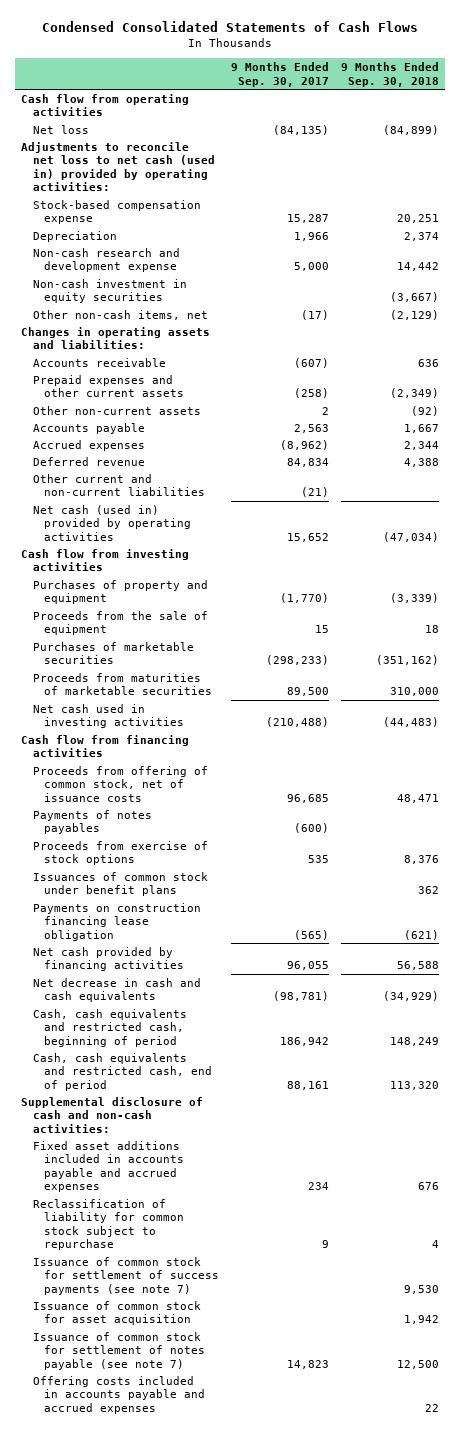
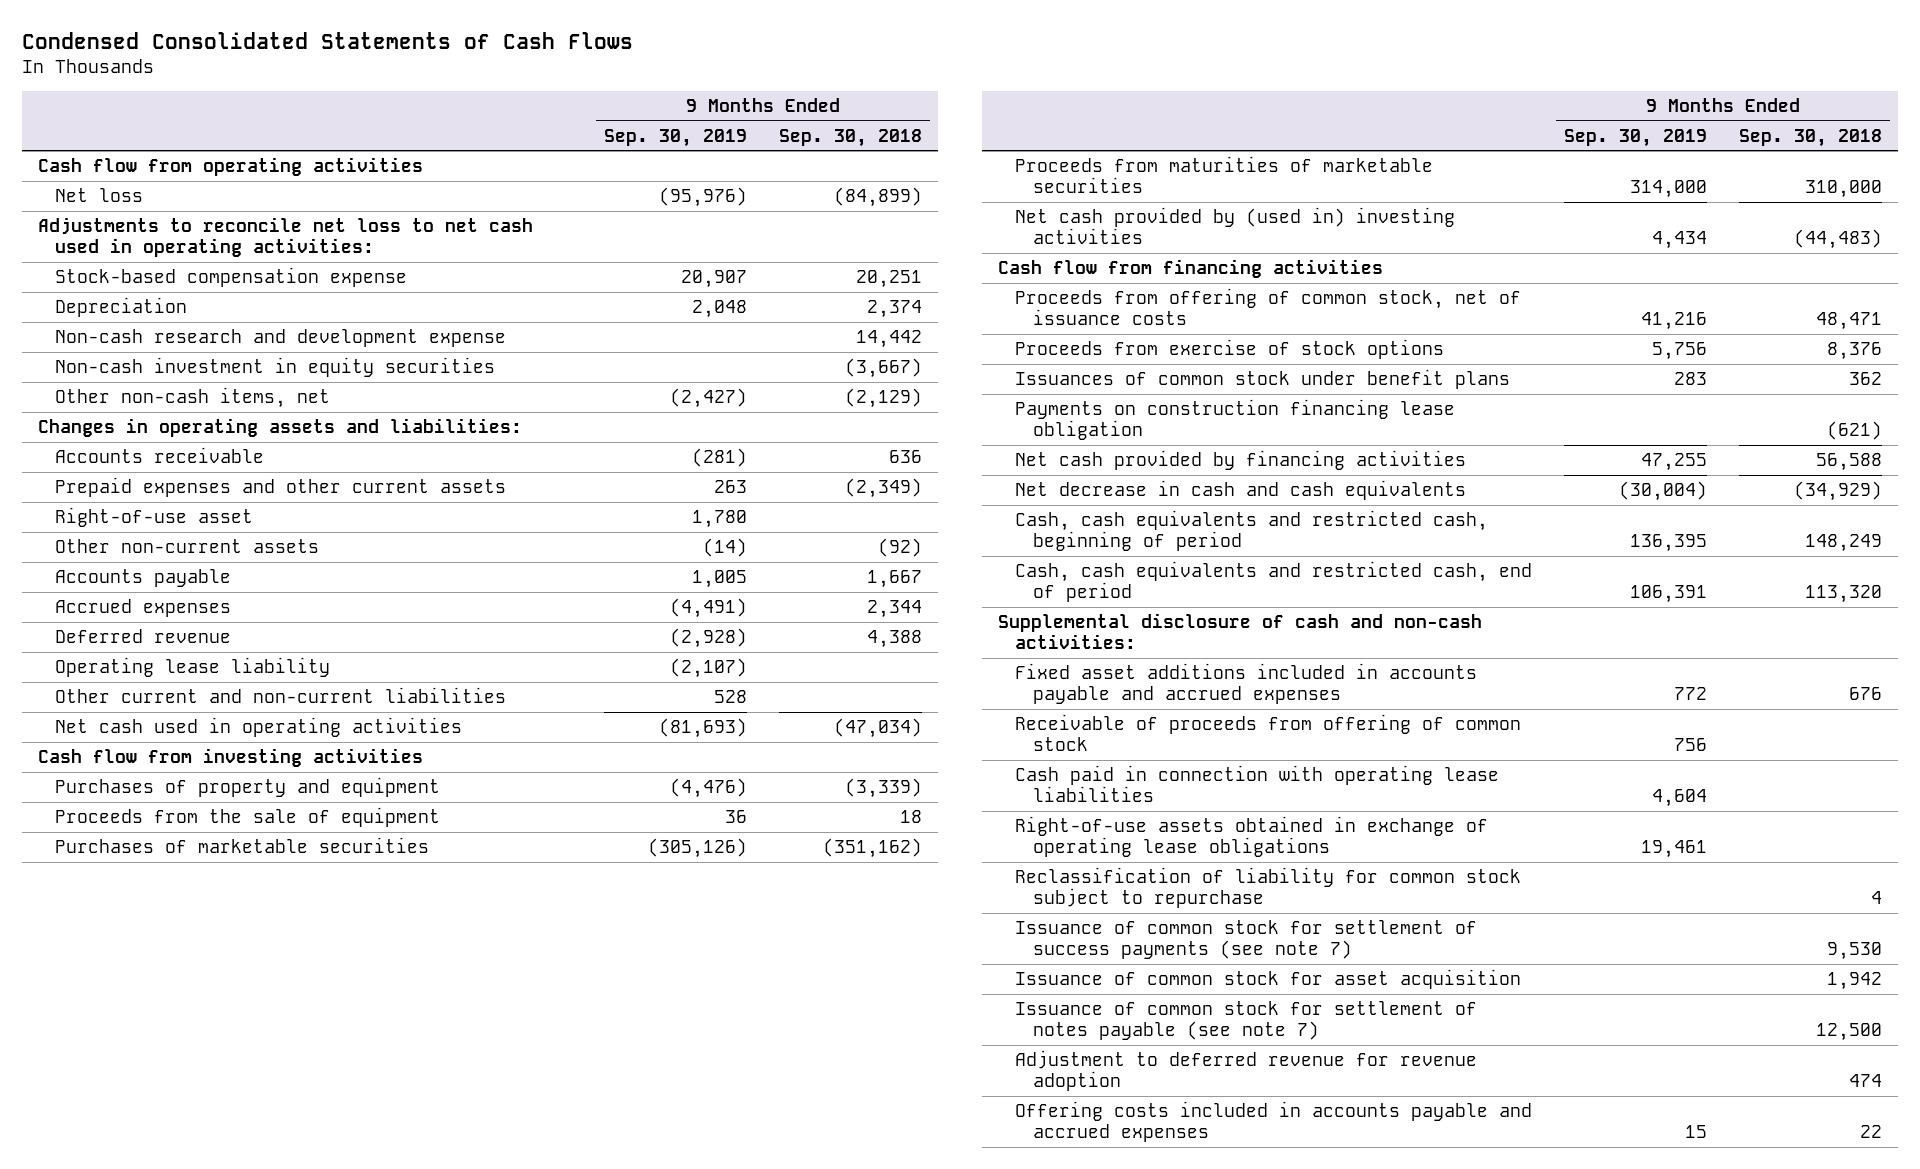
- | 9 Months Ended Sep. 30, 2017 | 9 Months Ended Sep. 30, 2018
+ | 9 Months Ended Sep. 30, 2019 | 9 Months Ended Sep. 30, 2018
- Adjustments to reconcile net loss to net cash (used in) provided by operating activities:
+ Adjustments to reconcile net loss to net cash used in operating activities:
+ Right-of-use asset | 1,780 |
+ Operating lease liability | (2,107) |
- Net cash (used in) provided by operating activities | 15,652 | (47,034)
+ Net cash used in operating activities | (81,693) | (47,034)
- Net cash used in investing activities | (210,488) | (44,483)
+ Net cash provided by (used in) investing activities | 4,434 | (44,483)
- Payments of notes payables | (600) |
+ Receivable of proceeds from offering of common stock | 756 |
+ Cash paid in connection with operating lease liabilities | 4,604 |
+ Right-of-use assets obtained in exchange of operating lease obligations | 19,461 |
+ Adjustment to deferred revenue for revenue adoption | | 474

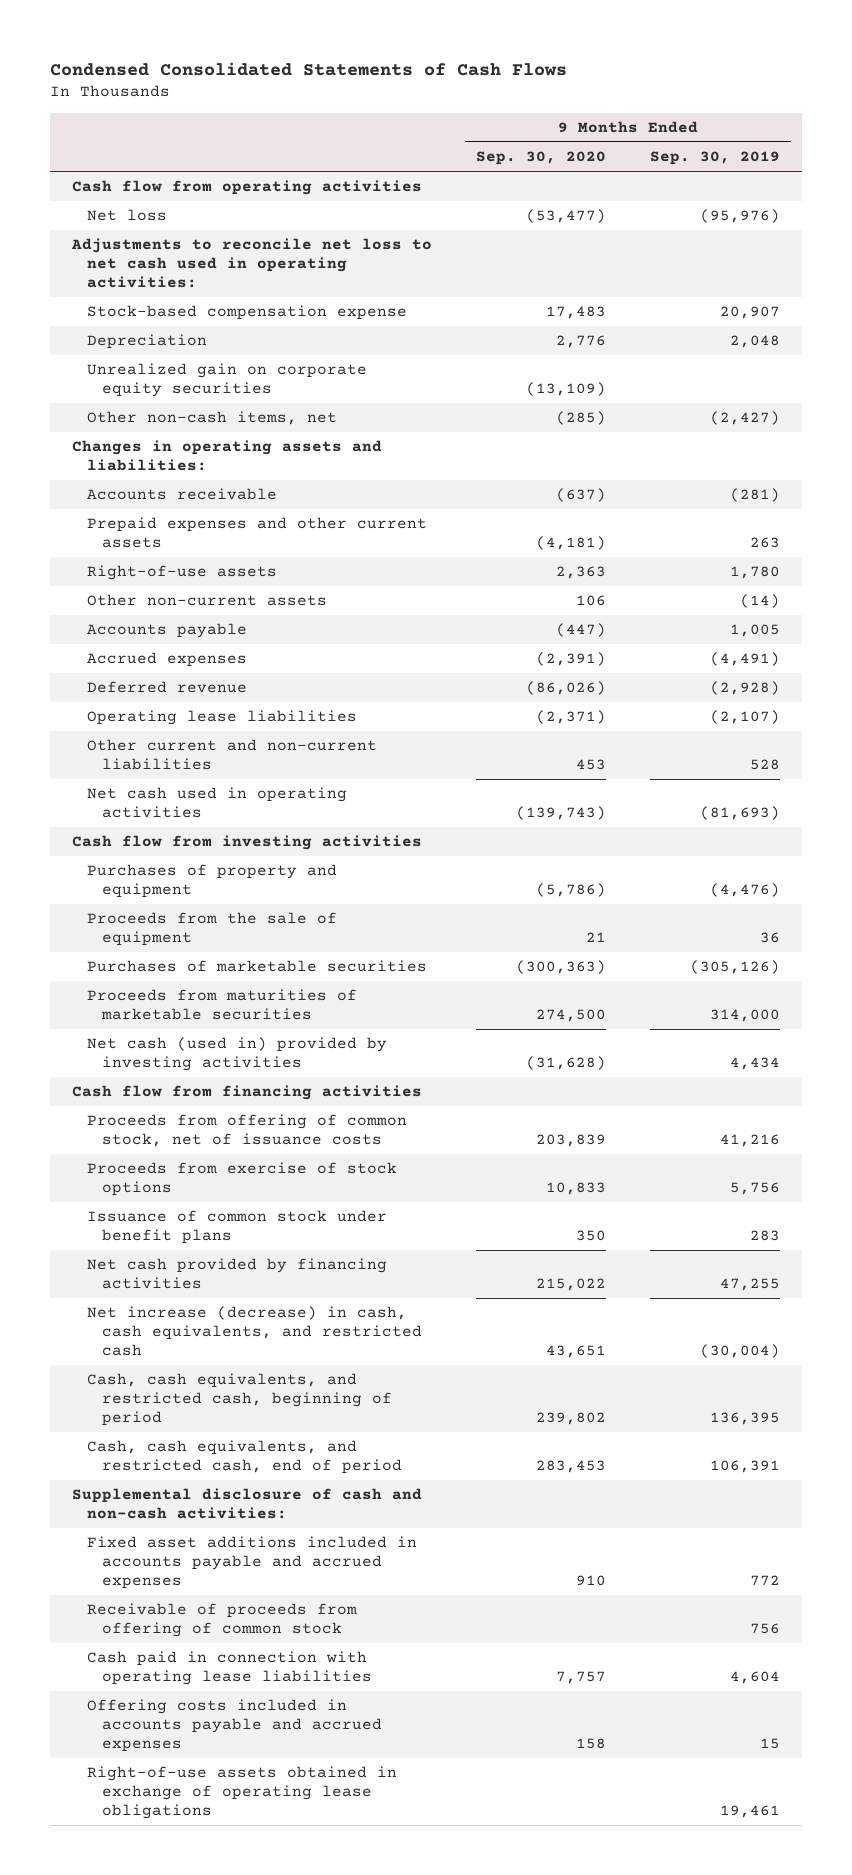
- | 9 Months Ended Sep. 30, 2019 | 9 Months Ended Sep. 30, 2018
+ | 9 Months Ended Sep. 30, 2020 | 9 Months Ended Sep. 30, 2019
- Non-cash research and development expense | | 14,442
- Non-cash investment in equity securities | | (3,667)
+ Unrealized gain on corporate equity securities | (13,109) |
- Right-of-use asset | 1,780 |
+ Right-of-use assets | 2,363 | 1,780
- Operating lease liability | (2,107) |
+ Operating lease liabilities | (2,371) | (2,107)
- Net cash provided by (used in) investing activities | 4,434 | (44,483)
+ Net cash (used in) provided by investing activities | (31,628) | 4,434
- Issuances of common stock under benefit plans | 283 | 362
- Payments on construction financing lease obligation | | (621)
+ Issuance of common stock under benefit plans | 350 | 283
- Net decrease in cash and cash equivalents | (30,004) | (34,929)
- Cash, cash equivalents and restricted cash, beginning of period | 136,395 | 148,249
- Cash, cash equivalents and restricted cash, end of period | 106,391 | 113,320
+ Net increase (decrease) in cash, cash equivalents, and restricted cash | 43,651 | (30,004)
+ Cash, cash equivalents, and restricted cash, beginning of period | 239,802 | 136,395
+ Cash, cash equivalents, and restricted cash, end of period | 283,453 | 106,391
- Reclassification of liability for common stock subject to repurchase | | 4
- Issuance of common stock for settlement of success payments (see note 7) | | 9,530
- Issuance of common stock for asset acquisition | | 1,942
- Issuance of common stock for settlement of notes payable (see note 7) | | 12,500
- Adjustment to deferred revenue for revenue adoption | | 474
moved down: Right-of-use assets obtained in exchange of operating lease obligations | | 19,461

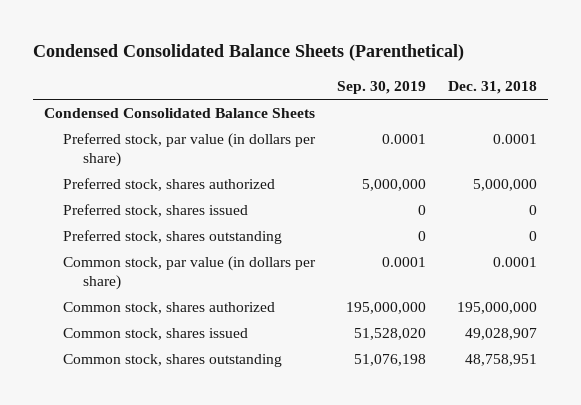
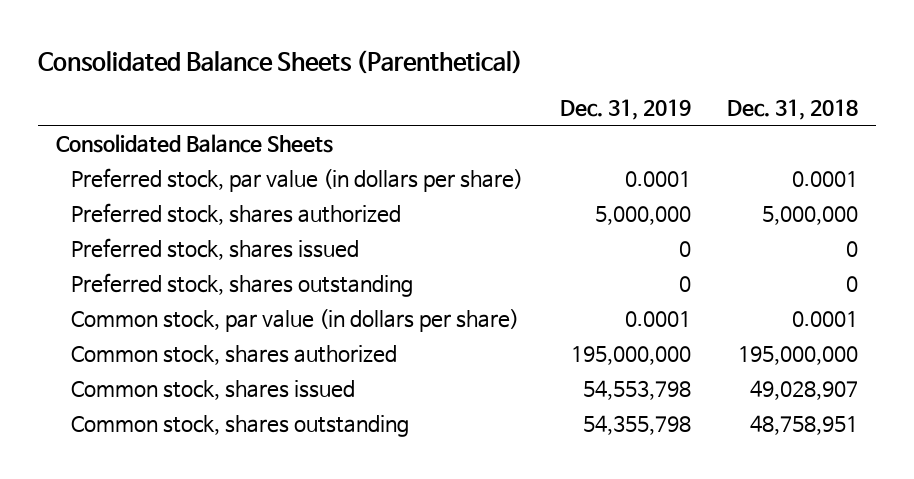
- Condensed Consolidated Balance Sheets (Parenthetical)
+ Consolidated Balance Sheets (Parenthetical)
- | Sep. 30, 2019 | Dec. 31, 2018
+ | Dec. 31, 2019 | Dec. 31, 2018
- Condensed Consolidated Balance Sheets
+ Consolidated Balance Sheets

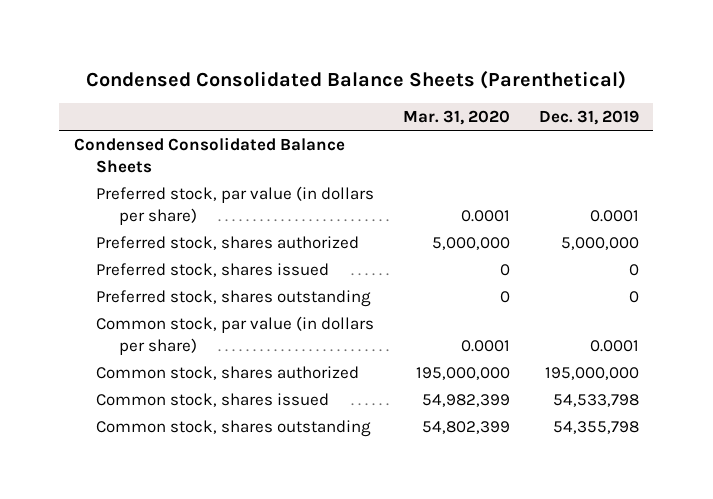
- Consolidated Balance Sheets (Parenthetical)
+ Condensed Consolidated Balance Sheets (Parenthetical)
- | Dec. 31, 2019 | Dec. 31, 2018
+ | Mar. 31, 2020 | Dec. 31, 2019
- Consolidated Balance Sheets
+ Condensed Consolidated Balance Sheets
- Common stock, shares issued | 54,553,798 | 49,028,907
+ Common stock, shares issued | 54,982,399 | 54,533,798

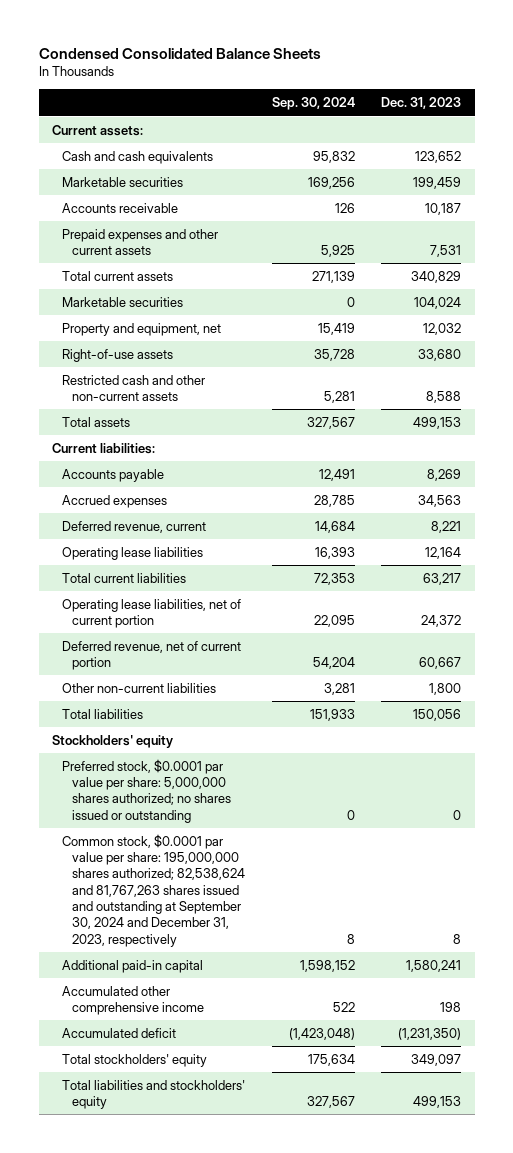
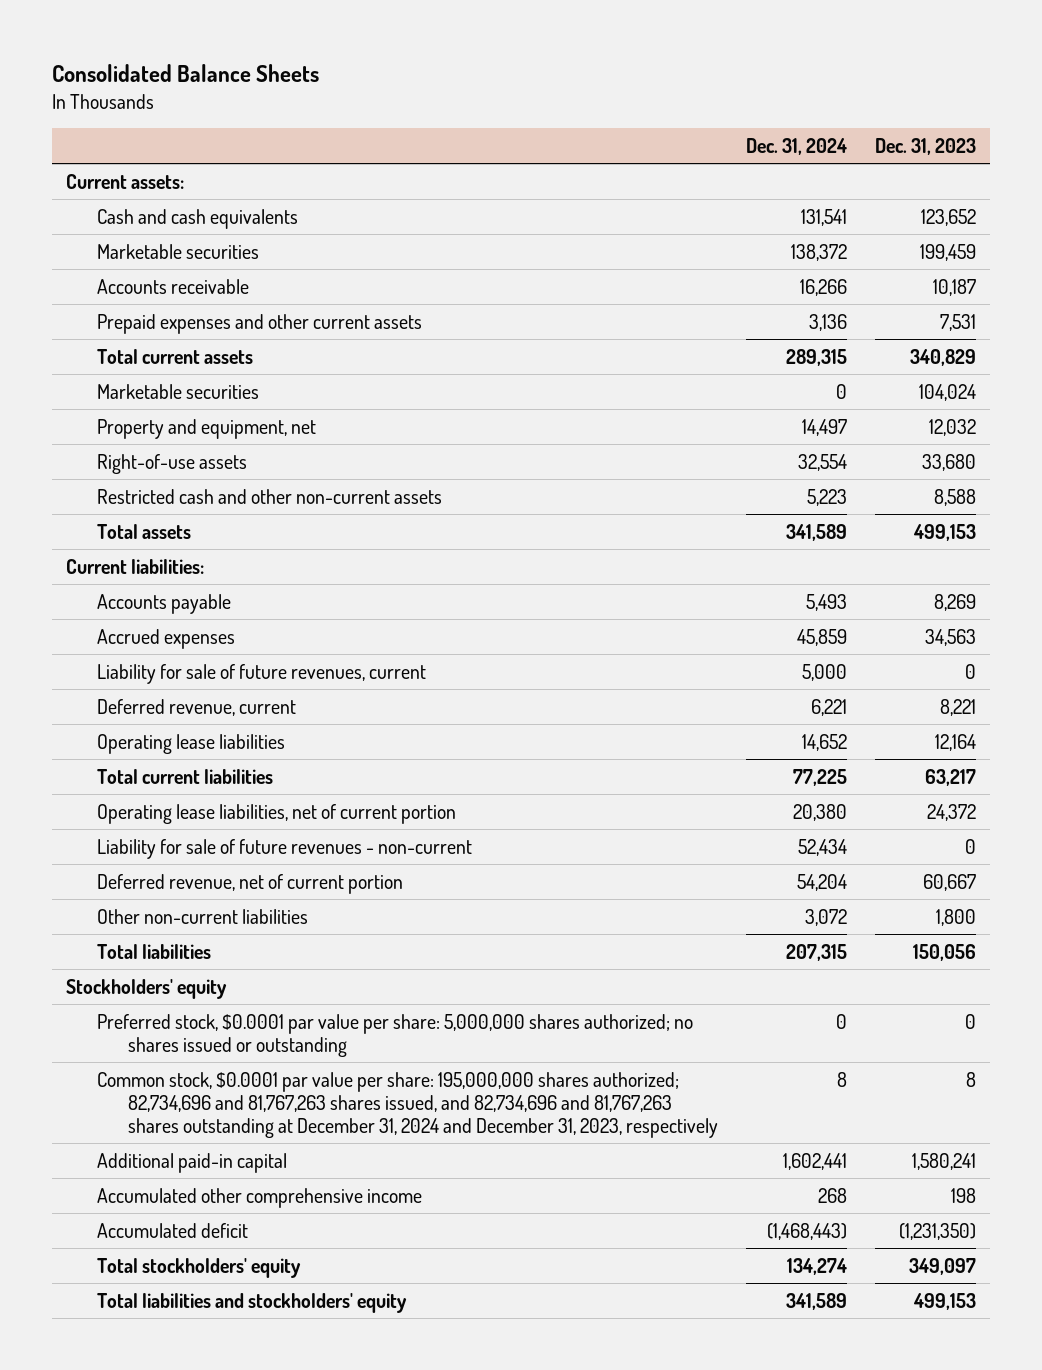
- Condensed Consolidated Balance Sheets
+ Consolidated Balance Sheets
- | Sep. 30, 2024 | Dec. 31, 2023
+ | Dec. 31, 2024 | Dec. 31, 2023
+ Liability for sale of future revenues, current | 5,000 | 0
+ Liability for sale of future revenues - non-current | 52,434 | 0
- Common stock, $0.0001 par value per share: 195,000,000 shares authorized; 82,538,624 and 81,767,263 shares issued and outstanding at September 30, 2024 and December 31, 2023, respectively | 8 | 8
+ Common stock, $0.0001 par value per share: 195,000,000 shares authorized; 82,734,696 and 81,767,263 shares issued, and 82,734,696 and 81,767,263 shares outstanding at December 31, 2024 and December 31, 2023, respectively | 8 | 8

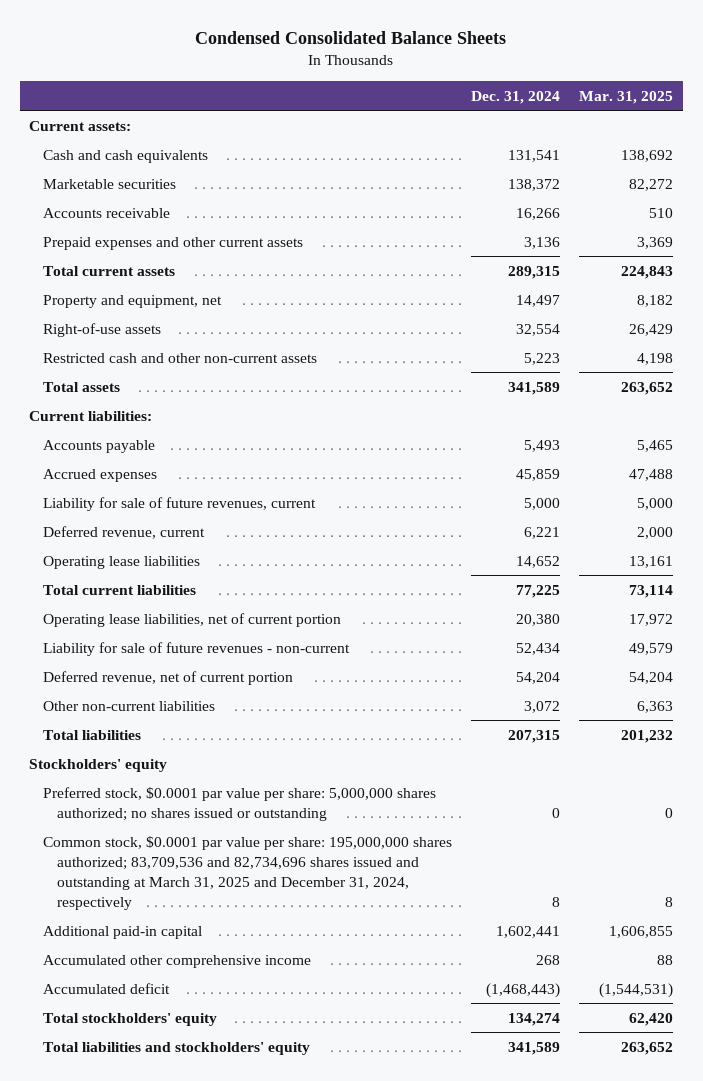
- Consolidated Balance Sheets
+ Condensed Consolidated Balance Sheets
- | Dec. 31, 2024 | Dec. 31, 2023
+ | Dec. 31, 2024 | Mar. 31, 2025
- Marketable securities | 0 | 104,024
- Common stock, $0.0001 par value per share: 195,000,000 shares authorized; 82,734,696 and 81,767,263 shares issued, and 82,734,696 and 81,767,263 shares outstanding at December 31, 2024 and December 31, 2023, respectively | 8 | 8
+ Common stock, $0.0001 par value per share: 195,000,000 shares authorized; 83,709,536 and 82,734,696 shares issued and outstanding at March 31, 2025 and December 31, 2024, respectively | 8 | 8

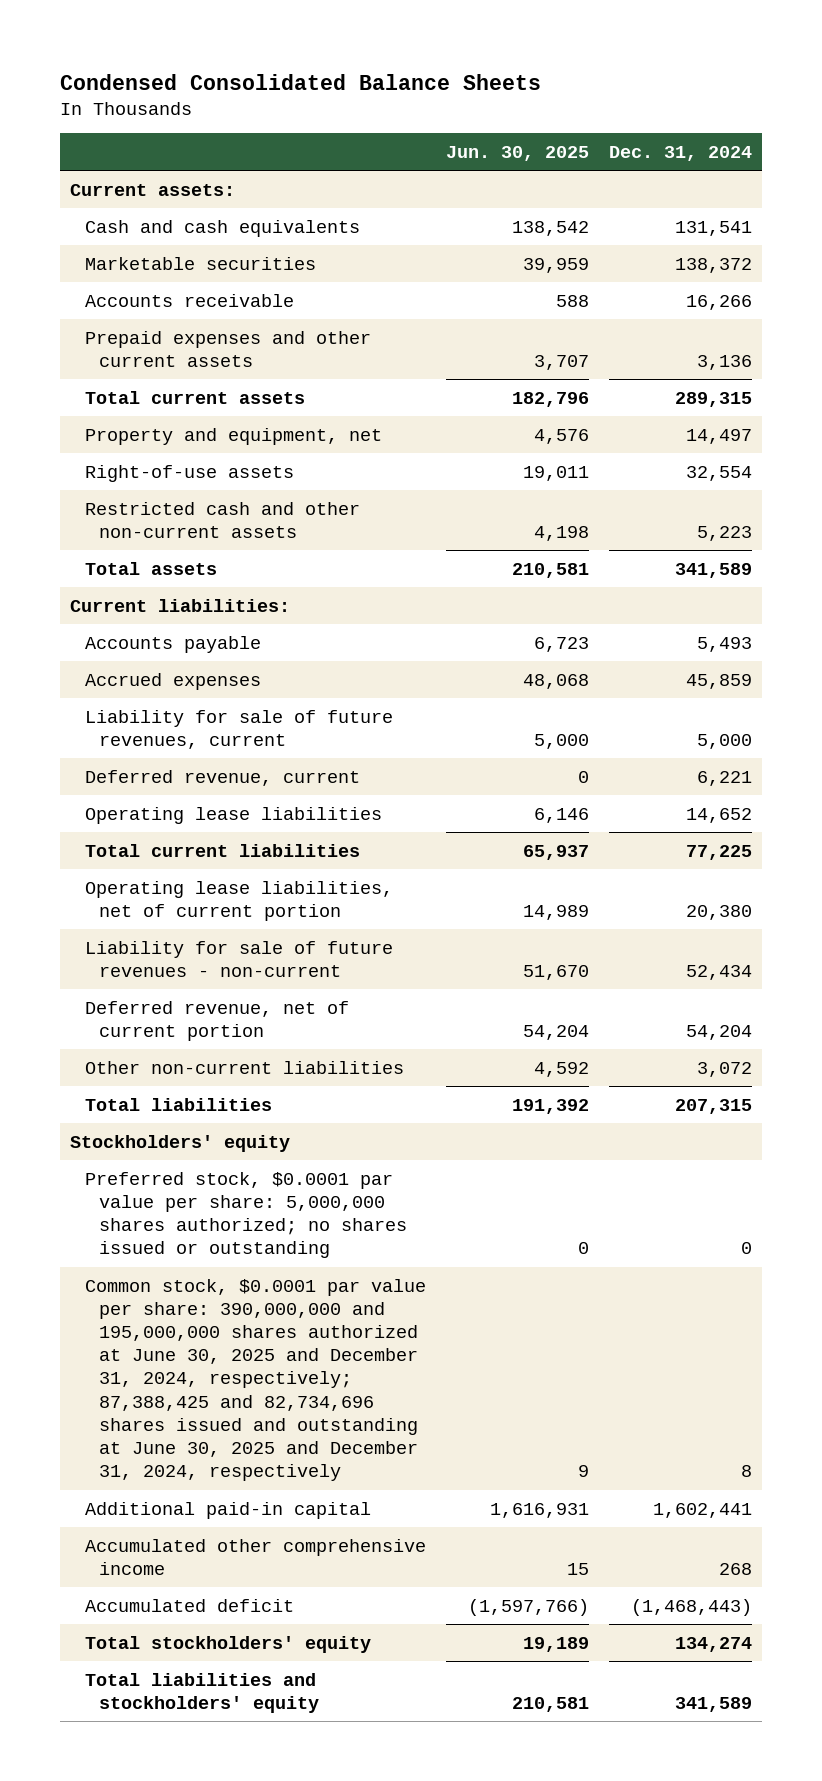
- | Dec. 31, 2024 | Mar. 31, 2025
+ | Jun. 30, 2025 | Dec. 31, 2024
- Common stock, $0.0001 par value per share: 195,000,000 shares authorized; 83,709,536 and 82,734,696 shares issued and outstanding at March 31, 2025 and December 31, 2024, respectively | 8 | 8
+ Common stock, $0.0001 par value per share: 390,000,000 and 195,000,000 shares authorized at June 30, 2025 and December 31, 2024, respectively; 87,388,425 and 82,734,696 shares issued and outstanding at June 30, 2025 and December 31, 2024, respectively | 9 | 8

